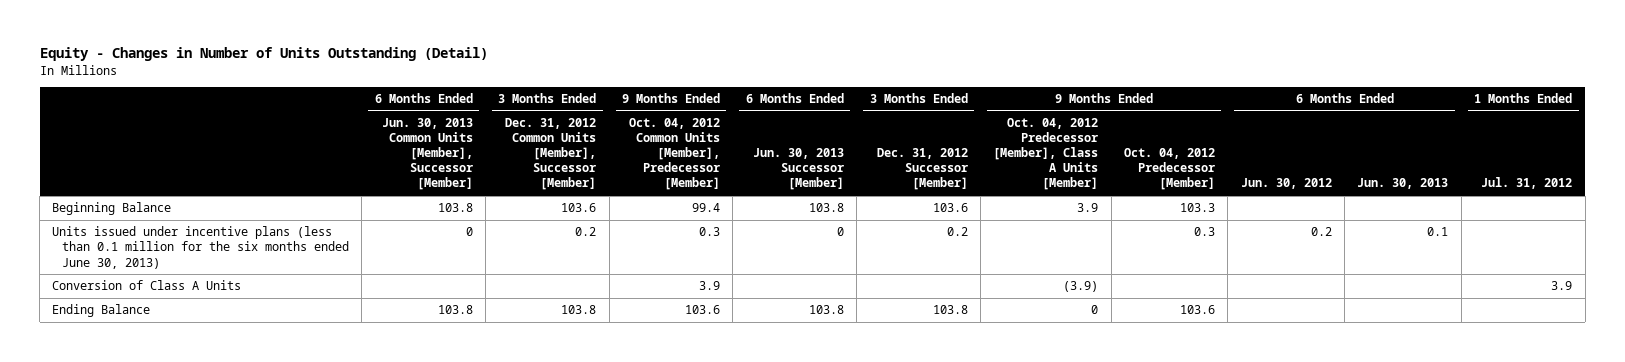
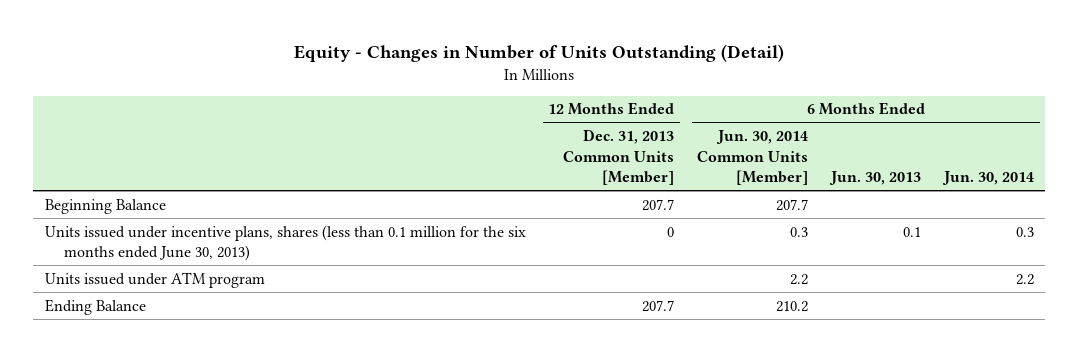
- | 6 Months Ended Jun. 30, 2013 Common Units [Member], Successor [Member] | 3 Months Ended Dec. 31, 2012 Common Units [Member], Successor [Member] | 9 Months Ended Oct. 04, 2012 Common Units [Member], Predecessor [Member] | 6 Months Ended Jun. 30, 2013 Successor [Member] | 3 Months Ended Dec. 31, 2012 Successor [Member] | 9 Months Ended Oct. 04, 2012 Predecessor [Member], Class A Units [Member] | 9 Months Ended Oct. 04, 2012 Predecessor [Member] | 6 Months Ended Jun. 30, 2012 | 6 Months Ended Jun. 30, 2013 | 1 Months Ended Jul. 31, 2012
+ | 12 Months Ended Dec. 31, 2013 Common Units [Member] | 6 Months Ended Jun. 30, 2014 Common Units [Member] | 6 Months Ended Jun. 30, 2013 | 6 Months Ended Jun. 30, 2014
- Units issued under incentive plans (less than 0.1 million for the six months ended June 30, 2013) | 0 | 0.2 | 0.3 | 0 | 0.2 | | 0.3 | 0.2 | 0.1 |
- Conversion of Class A Units | | | 3.9 | | | (3.9) | | | | 3.9
+ Units issued under incentive plans, shares (less than 0.1 million for the six months ended June 30, 2013) | 0 | 0.3 | 0.1 | 0.3
+ Units issued under ATM program | | 2.2 | | 2.2

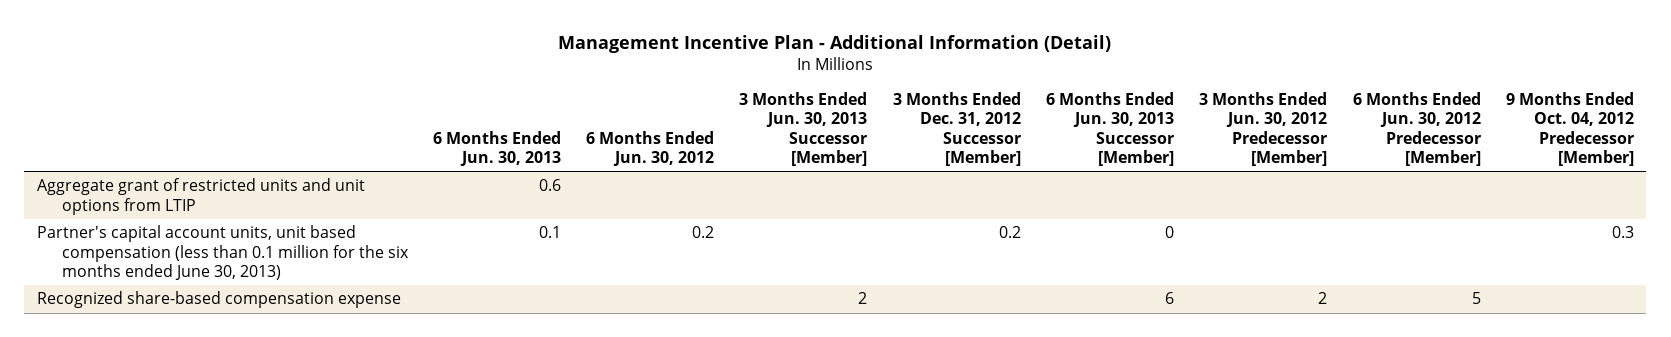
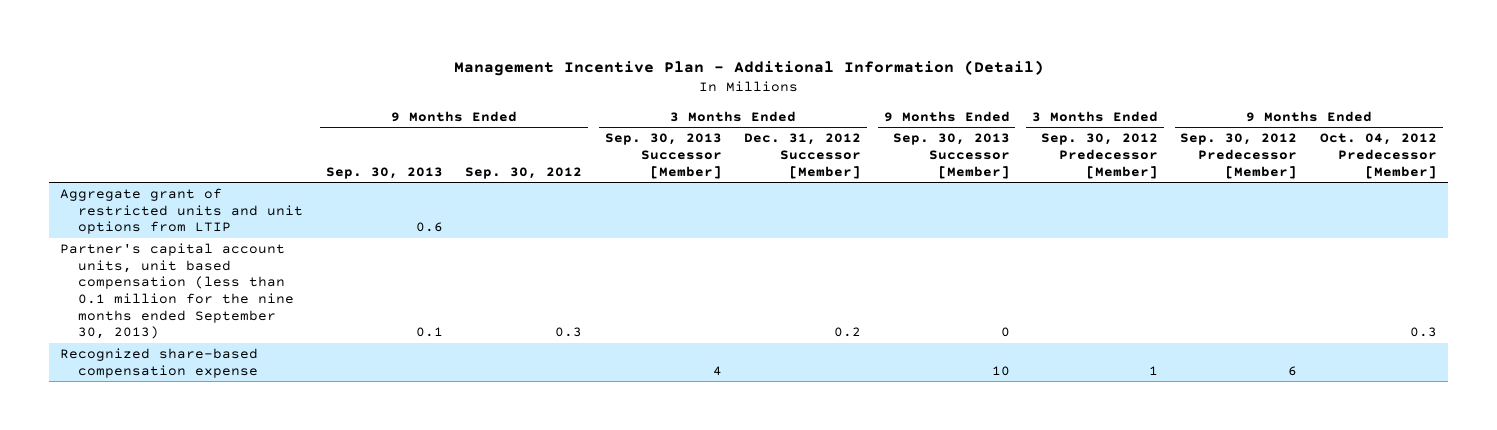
- | 6 Months Ended Jun. 30, 2013 | 6 Months Ended Jun. 30, 2012 | 3 Months Ended Jun. 30, 2013 Successor [Member] | 3 Months Ended Dec. 31, 2012 Successor [Member] | 6 Months Ended Jun. 30, 2013 Successor [Member] | 3 Months Ended Jun. 30, 2012 Predecessor [Member] | 6 Months Ended Jun. 30, 2012 Predecessor [Member] | 9 Months Ended Oct. 04, 2012 Predecessor [Member]
+ | 9 Months Ended Sep. 30, 2013 | 9 Months Ended Sep. 30, 2012 | 3 Months Ended Sep. 30, 2013 Successor [Member] | 3 Months Ended Dec. 31, 2012 Successor [Member] | 9 Months Ended Sep. 30, 2013 Successor [Member] | 3 Months Ended Sep. 30, 2012 Predecessor [Member] | 9 Months Ended Sep. 30, 2012 Predecessor [Member] | 9 Months Ended Oct. 04, 2012 Predecessor [Member]
- Partner's capital account units, unit based compensation (less than 0.1 million for the six months ended June 30, 2013) | 0.1 | 0.2 | | 0.2 | 0 | | | 0.3
+ Partner's capital account units, unit based compensation (less than 0.1 million for the nine months ended September 30, 2013) | 0.1 | 0.3 | | 0.2 | 0 | | | 0.3

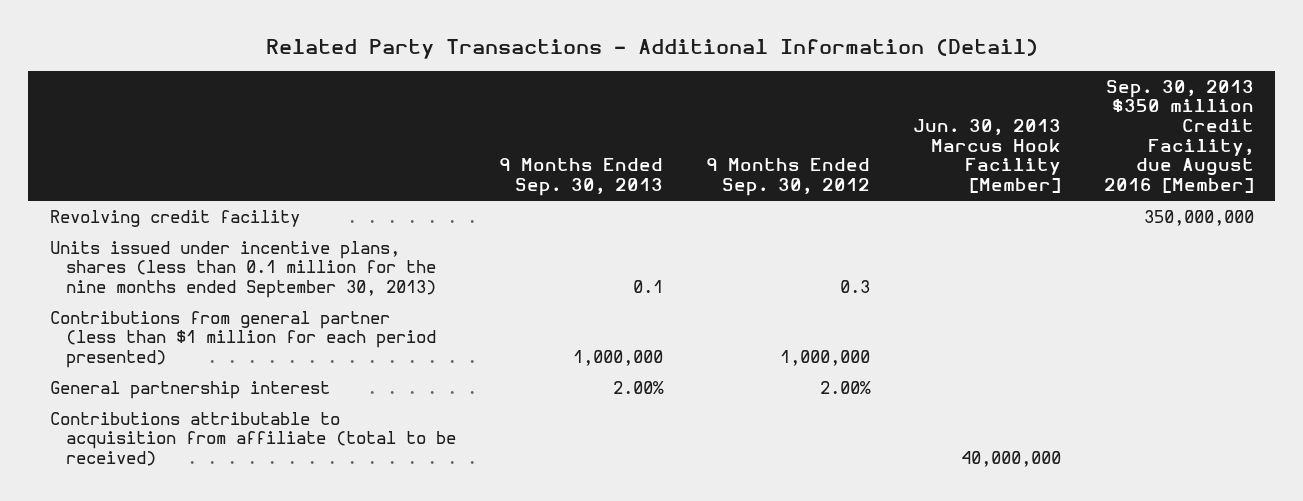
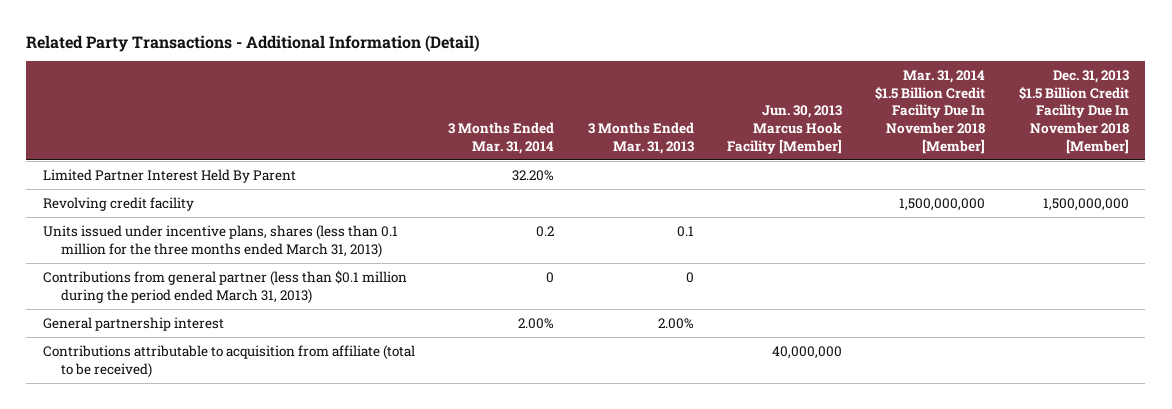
- | 9 Months Ended Sep. 30, 2013 | 9 Months Ended Sep. 30, 2012 | Jun. 30, 2013 Marcus Hook Facility [Member] | Sep. 30, 2013 $350 million Credit Facility, due August 2016 [Member]
+ | 3 Months Ended Mar. 31, 2014 | 3 Months Ended Mar. 31, 2013 | Jun. 30, 2013 Marcus Hook Facility [Member] | Mar. 31, 2014 $1.5 Billion Credit Facility Due In November 2018 [Member] | Dec. 31, 2013 $1.5 Billion Credit Facility Due In November 2018 [Member]
+ Limited Partner Interest Held By Parent | 32.20% | | | |
- Units issued under incentive plans, shares (less than 0.1 million for the nine months ended September 30, 2013) | 0.1 | 0.3 | |
- Contributions from general partner (less than $1 million for each period presented) | 1,000,000 | 1,000,000 | |
+ Units issued under incentive plans, shares (less than 0.1 million for the three months ended March 31, 2013) | 0.2 | 0.1 | | |
+ Contributions from general partner (less than $0.1 million during the period ended March 31, 2013) | 0 | 0 | | |

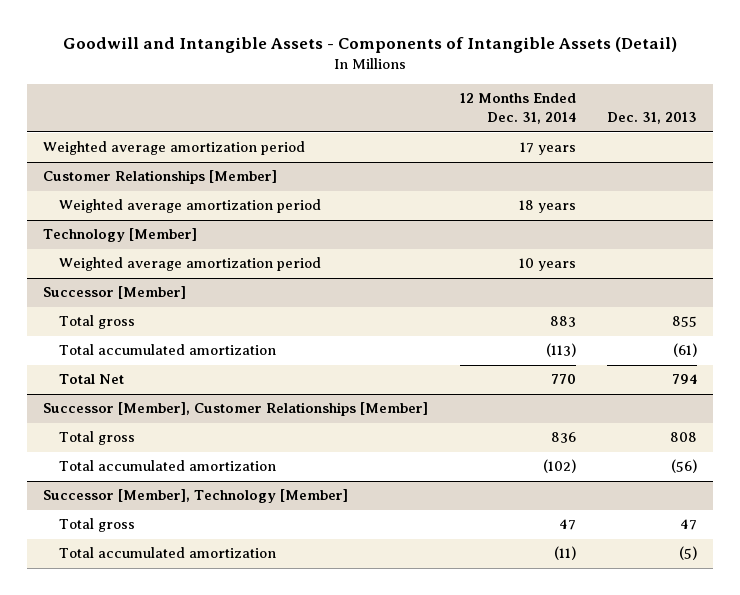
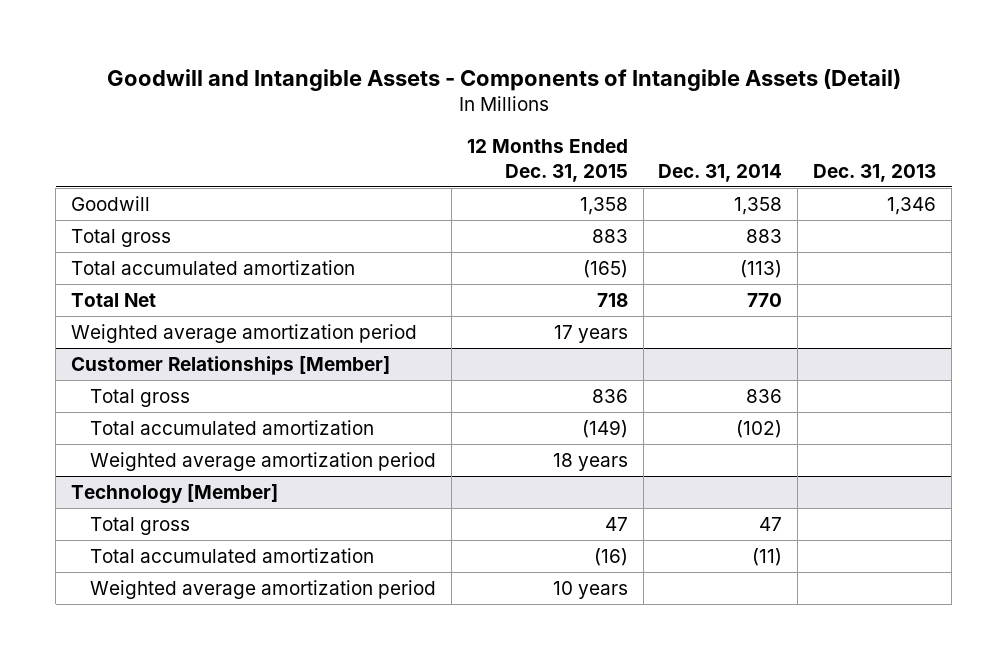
- | 12 Months Ended Dec. 31, 2014 | Dec. 31, 2013
+ | 12 Months Ended Dec. 31, 2015 | Dec. 31, 2014 | Dec. 31, 2013
+ Goodwill | 1,358 | 1,358 | 1,346
+ Total gross | 883 | 883 |
+ Total accumulated amortization | (165) | (113) |
+ Total Net | 718 | 770 |
@ Customer Relationships [Member]
+ Total gross | 836 | 836 |
+ Total accumulated amortization | (149) | (102) |
@ Technology [Member]
+ Total gross | 47 | 47 |
+ Total accumulated amortization | (16) | (11) |
- Successor [Member]
- Total gross | 883 | 855
- Total accumulated amortization | (113) | (61)
- Total Net | 770 | 794
- Successor [Member], Customer Relationships [Member]
- Total gross | 836 | 808
- Total accumulated amortization | (102) | (56)
- Successor [Member], Technology [Member]
- Total gross | 47 | 47
- Total accumulated amortization | (11) | (5)

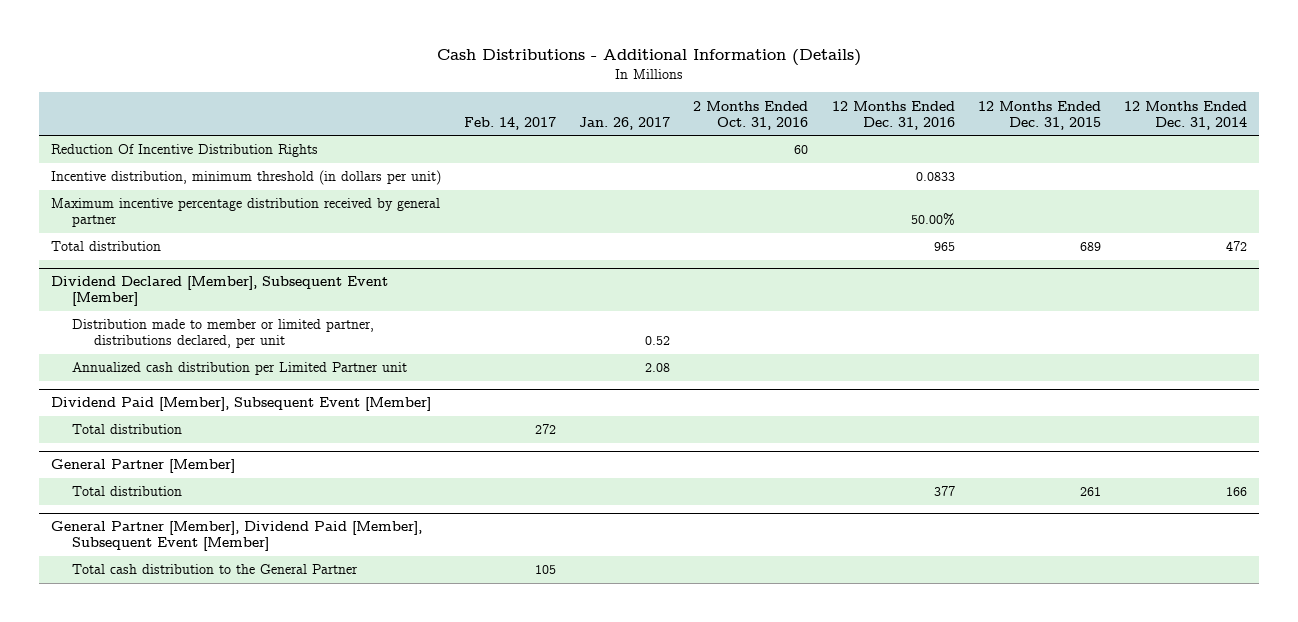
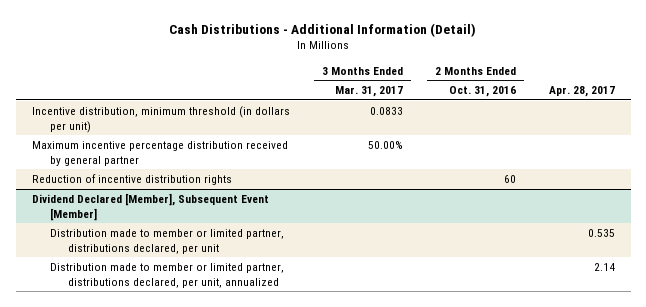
- Cash Distributions - Additional Information (Details)
+ Cash Distributions - Additional Information (Detail)
- | Feb. 14, 2017 | Jan. 26, 2017 | 2 Months Ended Oct. 31, 2016 | 12 Months Ended Dec. 31, 2016 | 12 Months Ended Dec. 31, 2015 | 12 Months Ended Dec. 31, 2014
+ | 3 Months Ended Mar. 31, 2017 | 2 Months Ended Oct. 31, 2016 | Apr. 28, 2017
- Reduction Of Incentive Distribution Rights | | | 60 | | |
- Total distribution | | | | 965 | 689 | 472
+ Reduction of incentive distribution rights | | 60 |
@ Dividend Declared [Member], Subsequent Event [Member]
- Annualized cash distribution per Limited Partner unit | | 2.08 | | | |
- Dividend Paid [Member], Subsequent Event [Member]
- Total distribution | 272 | | | | |
- General Partner [Member]
- Total distribution | | | | 377 | 261 | 166
- General Partner [Member], Dividend Paid [Member], Subsequent Event [Member]
- Total cash distribution to the General Partner | 105 | | | | |
@ Dividend Declared [Member], Subsequent Event [Member]
+ Distribution made to member or limited partner, distributions declared, per unit, annualized | | | 2.14

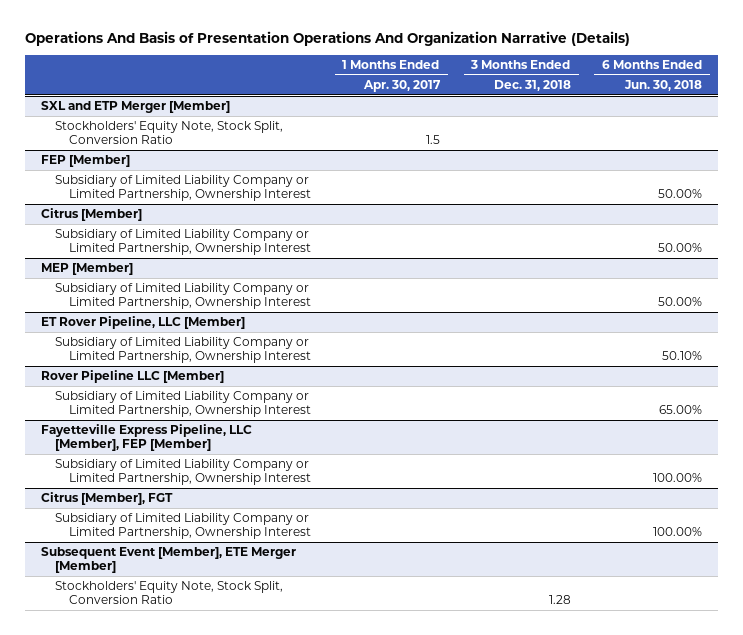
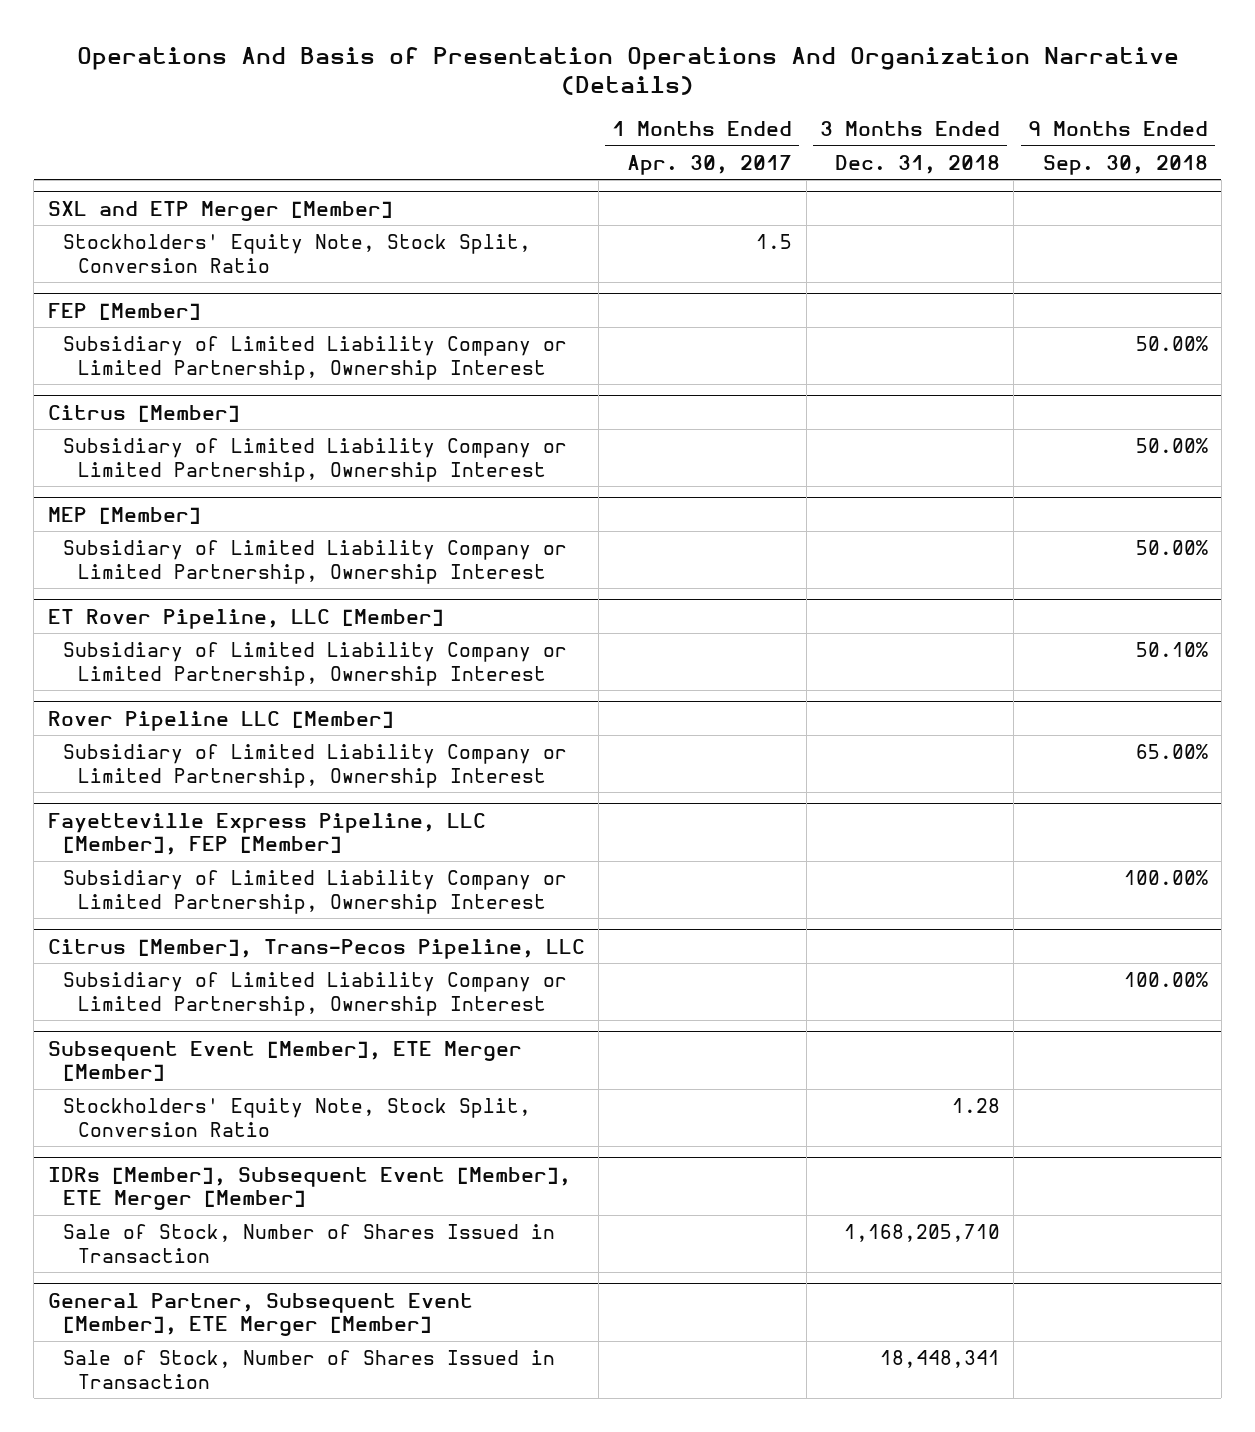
- | 1 Months Ended Apr. 30, 2017 | 3 Months Ended Dec. 31, 2018 | 6 Months Ended Jun. 30, 2018
+ | 1 Months Ended Apr. 30, 2017 | 3 Months Ended Dec. 31, 2018 | 9 Months Ended Sep. 30, 2018
- Citrus [Member], FGT
- Subsidiary of Limited Liability Company or Limited Partnership, Ownership Interest | | | 100.00%
+ Citrus [Member], Trans-Pecos Pipeline, LLC
+ Subsidiary of Limited Liability Company or Limited Partnership, Ownership Interest | | | 100.00%
+ IDRs [Member], Subsequent Event [Member], ETE Merger [Member]
+ Sale of Stock, Number of Shares Issued in Transaction | | 1,168,205,710 |
+ General Partner, Subsequent Event [Member], ETE Merger [Member]
+ Sale of Stock, Number of Shares Issued in Transaction | | 18,448,341 |

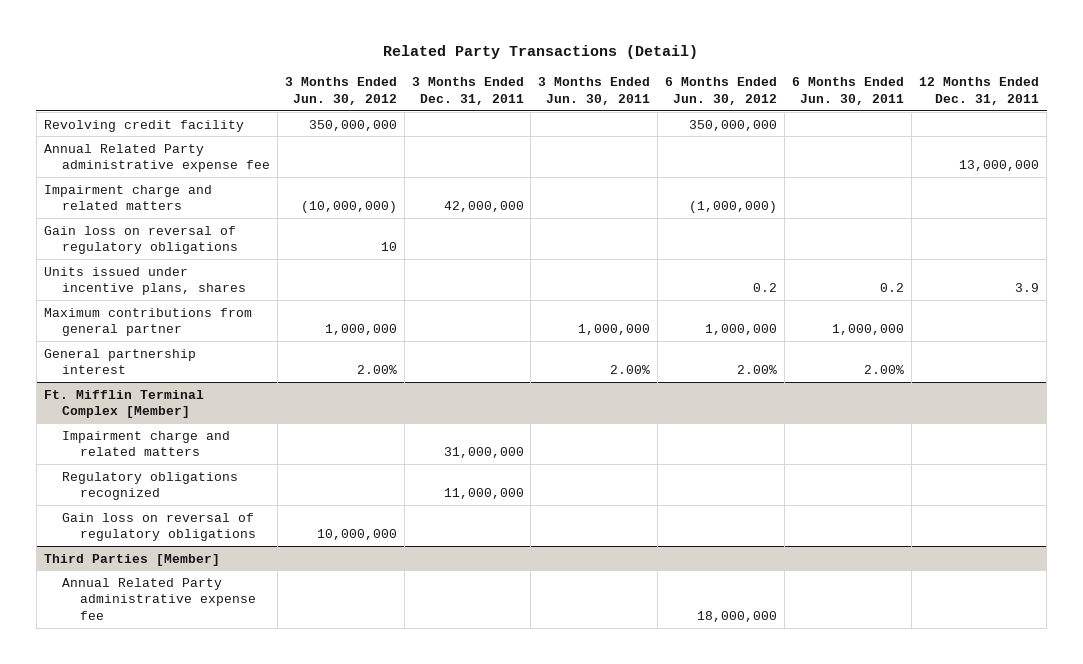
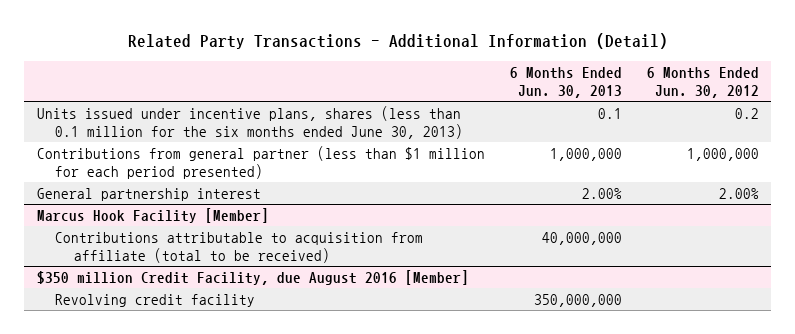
- Related Party Transactions (Detail)
+ Related Party Transactions - Additional Information (Detail)
- | 3 Months Ended Jun. 30, 2012 | 3 Months Ended Dec. 31, 2011 | 3 Months Ended Jun. 30, 2011 | 6 Months Ended Jun. 30, 2012 | 6 Months Ended Jun. 30, 2011 | 12 Months Ended Dec. 31, 2011
+ | 6 Months Ended Jun. 30, 2013 | 6 Months Ended Jun. 30, 2012
- Revolving credit facility | 350,000,000 | | | 350,000,000 | |
- Annual Related Party administrative expense fee | | | | | | 13,000,000
- Impairment charge and related matters | (10,000,000) | 42,000,000 | | (1,000,000) | |
- Gain loss on reversal of regulatory obligations | 10 | | | | |
- Units issued under incentive plans, shares | | | | 0.2 | 0.2 | 3.9
- Maximum contributions from general partner | 1,000,000 | | 1,000,000 | 1,000,000 | 1,000,000 |
+ Units issued under incentive plans, shares (less than 0.1 million for the six months ended June 30, 2013) | 0.1 | 0.2
+ Contributions from general partner (less than $1 million for each period presented) | 1,000,000 | 1,000,000
- Ft. Mifflin Terminal Complex [Member]
- Impairment charge and related matters | | 31,000,000 | | | |
- Regulatory obligations recognized | | 11,000,000 | | | |
- Gain loss on reversal of regulatory obligations | 10,000,000 | | | | |
- Third Parties [Member]
- Annual Related Party administrative expense fee | | | | 18,000,000 | |
+ Marcus Hook Facility [Member]
+ Contributions attributable to acquisition from affiliate (total to be received) | 40,000,000 |
+ $350 million Credit Facility, due August 2016 [Member]
+ Revolving credit facility | 350,000,000 |

